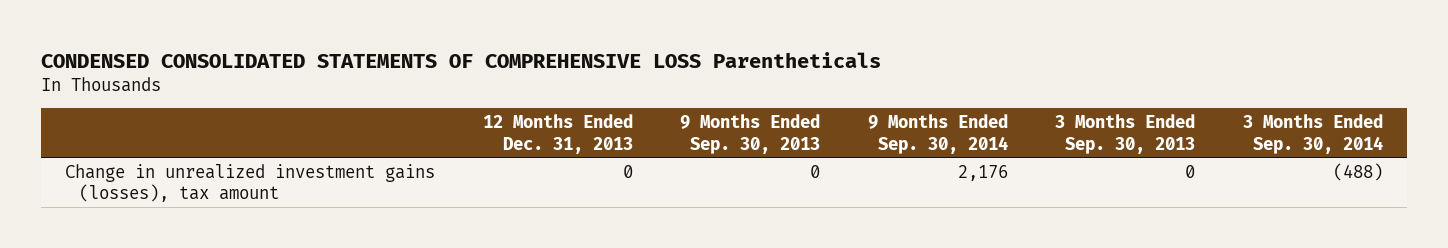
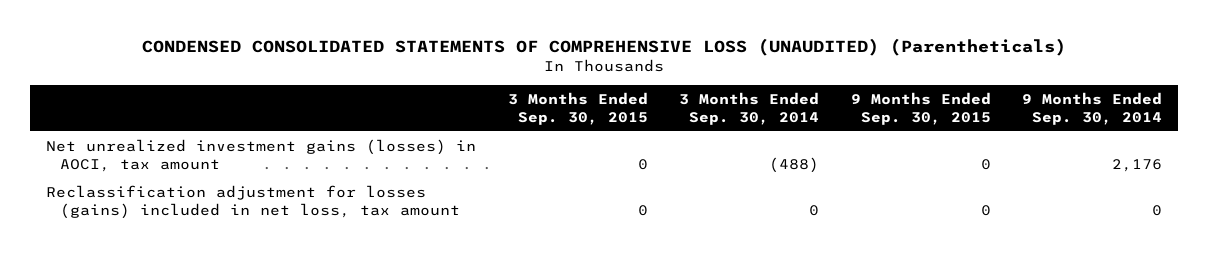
- CONDENSED CONSOLIDATED STATEMENTS OF COMPREHENSIVE LOSS Parentheticals
+ CONDENSED CONSOLIDATED STATEMENTS OF COMPREHENSIVE LOSS (UNAUDITED) (Parentheticals)
- | 12 Months Ended Dec. 31, 2013 | 9 Months Ended Sep. 30, 2013 | 9 Months Ended Sep. 30, 2014 | 3 Months Ended Sep. 30, 2013 | 3 Months Ended Sep. 30, 2014
+ | 3 Months Ended Sep. 30, 2015 | 3 Months Ended Sep. 30, 2014 | 9 Months Ended Sep. 30, 2015 | 9 Months Ended Sep. 30, 2014
- Change in unrealized investment gains (losses), tax amount | 0 | 0 | 2,176 | 0 | (488)
+ Net unrealized investment gains (losses) in AOCI, tax amount | 0 | (488) | 0 | 2,176
+ Reclassification adjustment for losses (gains) included in net loss, tax amount | 0 | 0 | 0 | 0

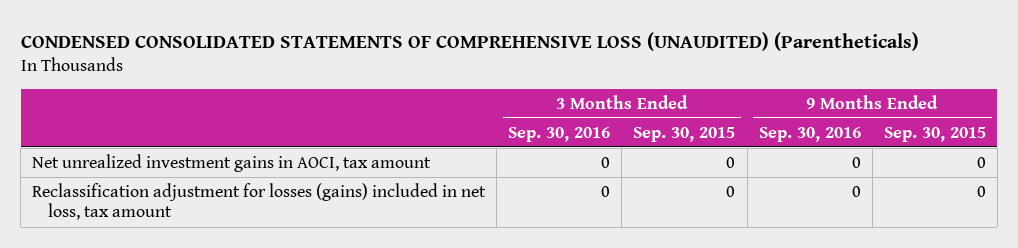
- | 3 Months Ended Sep. 30, 2015 | 3 Months Ended Sep. 30, 2014 | 9 Months Ended Sep. 30, 2015 | 9 Months Ended Sep. 30, 2014
+ | 3 Months Ended Sep. 30, 2016 | 3 Months Ended Sep. 30, 2015 | 9 Months Ended Sep. 30, 2016 | 9 Months Ended Sep. 30, 2015
- Net unrealized investment gains (losses) in AOCI, tax amount | 0 | (488) | 0 | 2,176
+ Net unrealized investment gains in AOCI, tax amount | 0 | 0 | 0 | 0

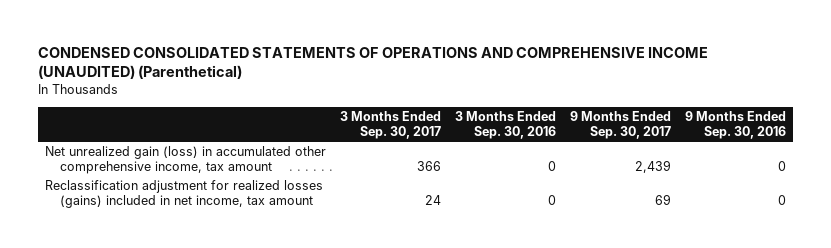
- CONDENSED CONSOLIDATED STATEMENTS OF COMPREHENSIVE LOSS (UNAUDITED) (Parentheticals)
+ CONDENSED CONSOLIDATED STATEMENTS OF OPERATIONS AND COMPREHENSIVE INCOME (UNAUDITED) (Parenthetical)
- | 3 Months Ended Sep. 30, 2016 | 3 Months Ended Sep. 30, 2015 | 9 Months Ended Sep. 30, 2016 | 9 Months Ended Sep. 30, 2015
+ | 3 Months Ended Sep. 30, 2017 | 3 Months Ended Sep. 30, 2016 | 9 Months Ended Sep. 30, 2017 | 9 Months Ended Sep. 30, 2016
- Net unrealized investment gains in AOCI, tax amount | 0 | 0 | 0 | 0
- Reclassification adjustment for losses (gains) included in net loss, tax amount | 0 | 0 | 0 | 0
+ Net unrealized gain (loss) in accumulated other comprehensive income, tax amount | 366 | 0 | 2,439 | 0
+ Reclassification adjustment for realized losses (gains) included in net income, tax amount | 24 | 0 | 69 | 0

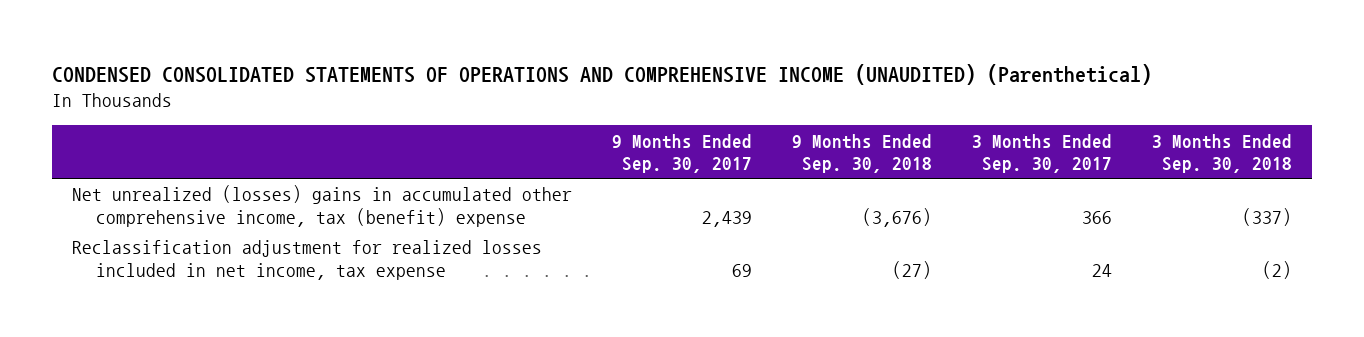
- | 3 Months Ended Sep. 30, 2017 | 3 Months Ended Sep. 30, 2016 | 9 Months Ended Sep. 30, 2017 | 9 Months Ended Sep. 30, 2016
+ | 9 Months Ended Sep. 30, 2017 | 9 Months Ended Sep. 30, 2018 | 3 Months Ended Sep. 30, 2017 | 3 Months Ended Sep. 30, 2018
- Net unrealized gain (loss) in accumulated other comprehensive income, tax amount | 366 | 0 | 2,439 | 0
- Reclassification adjustment for realized losses (gains) included in net income, tax amount | 24 | 0 | 69 | 0
+ Net unrealized (losses) gains in accumulated other comprehensive income, tax (benefit) expense | 2,439 | (3,676) | 366 | (337)
+ Reclassification adjustment for realized losses included in net income, tax expense | 69 | (27) | 24 | (2)

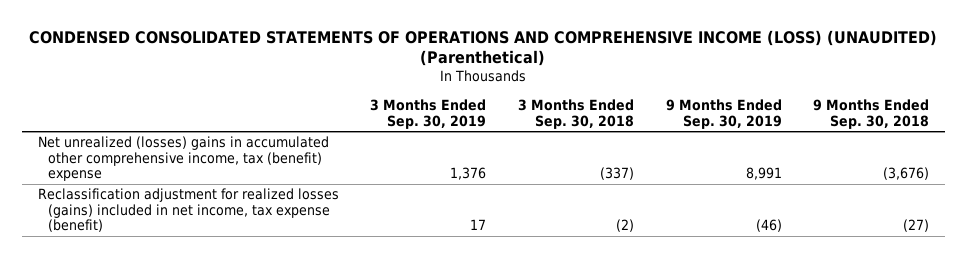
- CONDENSED CONSOLIDATED STATEMENTS OF OPERATIONS AND COMPREHENSIVE INCOME (UNAUDITED) (Parenthetical)
+ CONDENSED CONSOLIDATED STATEMENTS OF OPERATIONS AND COMPREHENSIVE INCOME (LOSS) (UNAUDITED) (Parenthetical)
- | 9 Months Ended Sep. 30, 2017 | 9 Months Ended Sep. 30, 2018 | 3 Months Ended Sep. 30, 2017 | 3 Months Ended Sep. 30, 2018
+ | 3 Months Ended Sep. 30, 2019 | 3 Months Ended Sep. 30, 2018 | 9 Months Ended Sep. 30, 2019 | 9 Months Ended Sep. 30, 2018
- Reclassification adjustment for realized losses included in net income, tax expense | 69 | (27) | 24 | (2)
+ Reclassification adjustment for realized losses (gains) included in net income, tax expense (benefit) | 17 | (2) | (46) | (27)

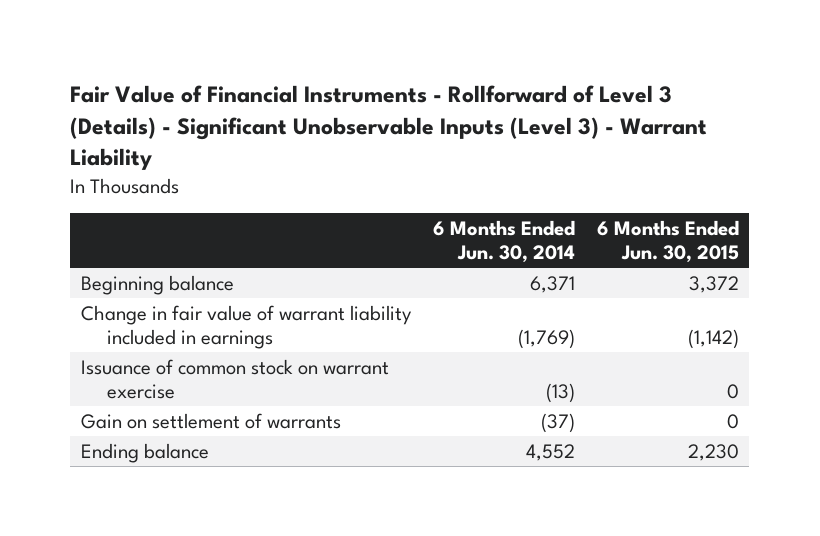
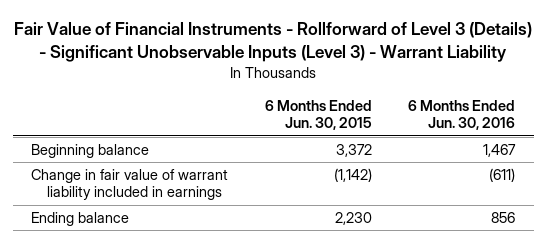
- | 6 Months Ended Jun. 30, 2014 | 6 Months Ended Jun. 30, 2015
+ | 6 Months Ended Jun. 30, 2015 | 6 Months Ended Jun. 30, 2016
- Issuance of common stock on warrant exercise | (13) | 0
- Gain on settlement of warrants | (37) | 0

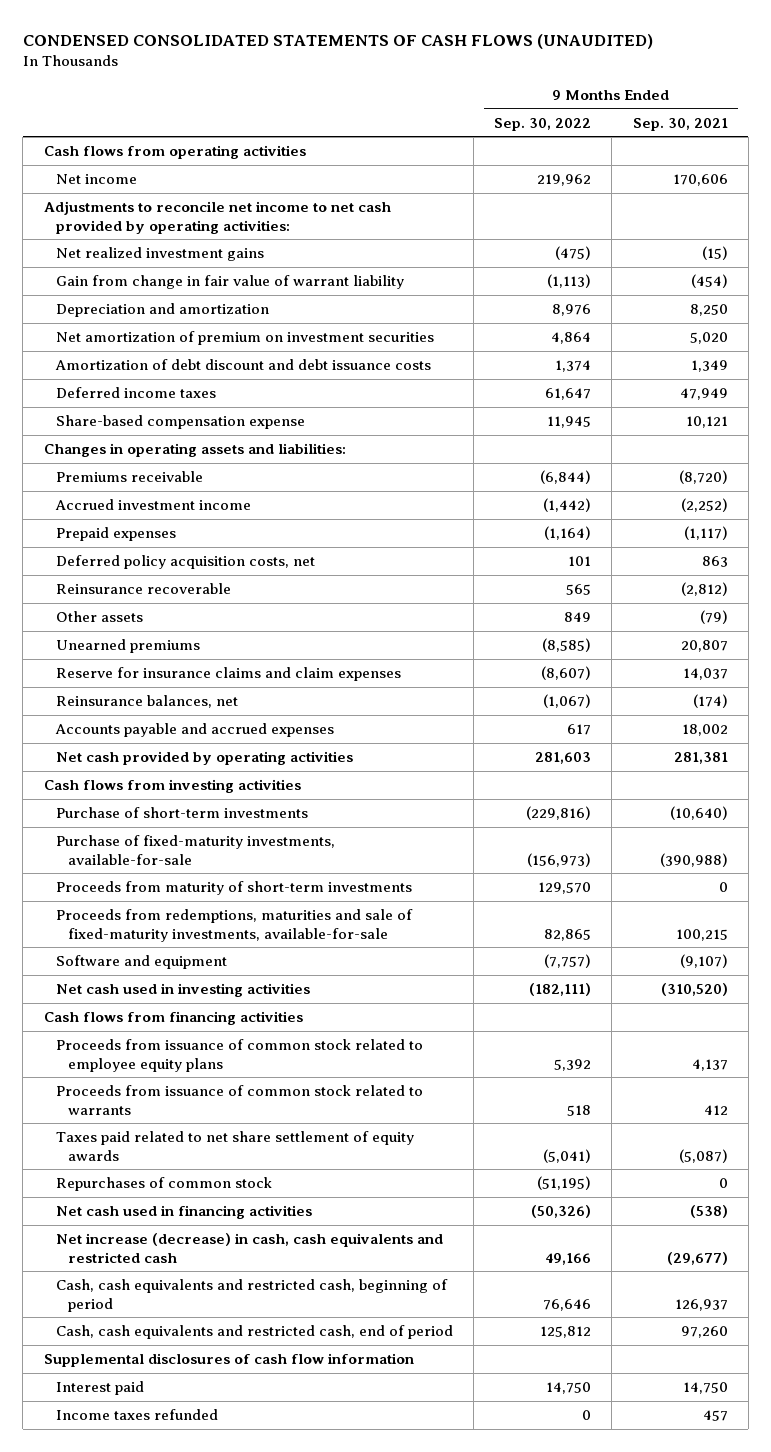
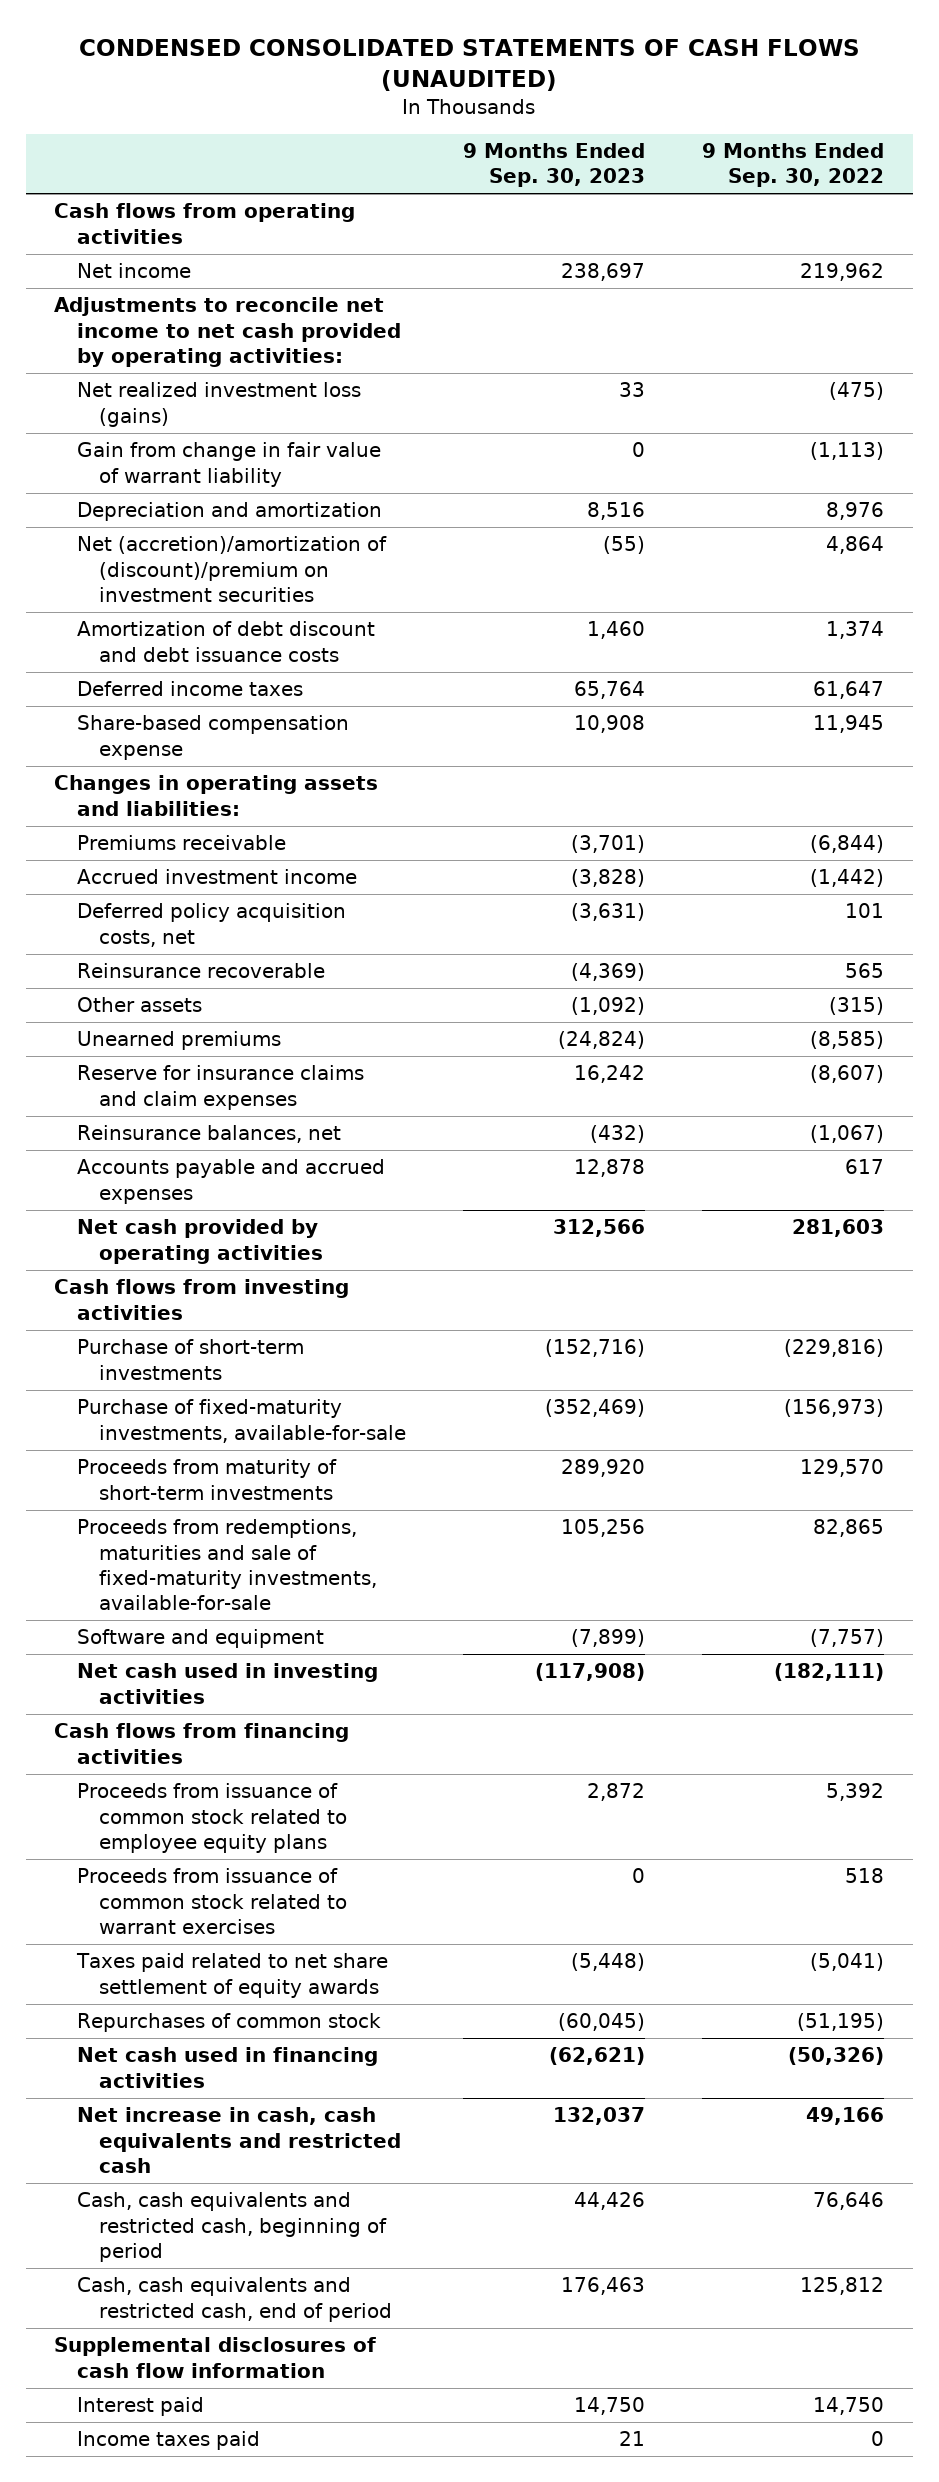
- | 9 Months Ended Sep. 30, 2022 | 9 Months Ended Sep. 30, 2021
+ | 9 Months Ended Sep. 30, 2023 | 9 Months Ended Sep. 30, 2022
- Net realized investment gains | (475) | (15)
+ Net realized investment loss (gains) | 33 | (475)
- Net amortization of premium on investment securities | 4,864 | 5,020
+ Net (accretion)/amortization of (discount)/premium on investment securities | (55) | 4,864
- Prepaid expenses | (1,164) | (1,117)
- Other assets | 849 | (79)
+ Other assets | (1,092) | (315)
- Proceeds from issuance of common stock related to warrants | 518 | 412
+ Proceeds from issuance of common stock related to warrant exercises | 0 | 518
- Net increase (decrease) in cash, cash equivalents and restricted cash | 49,166 | (29,677)
+ Net increase in cash, cash equivalents and restricted cash | 132,037 | 49,166
- Income taxes refunded | 0 | 457
+ Income taxes paid | 21 | 0

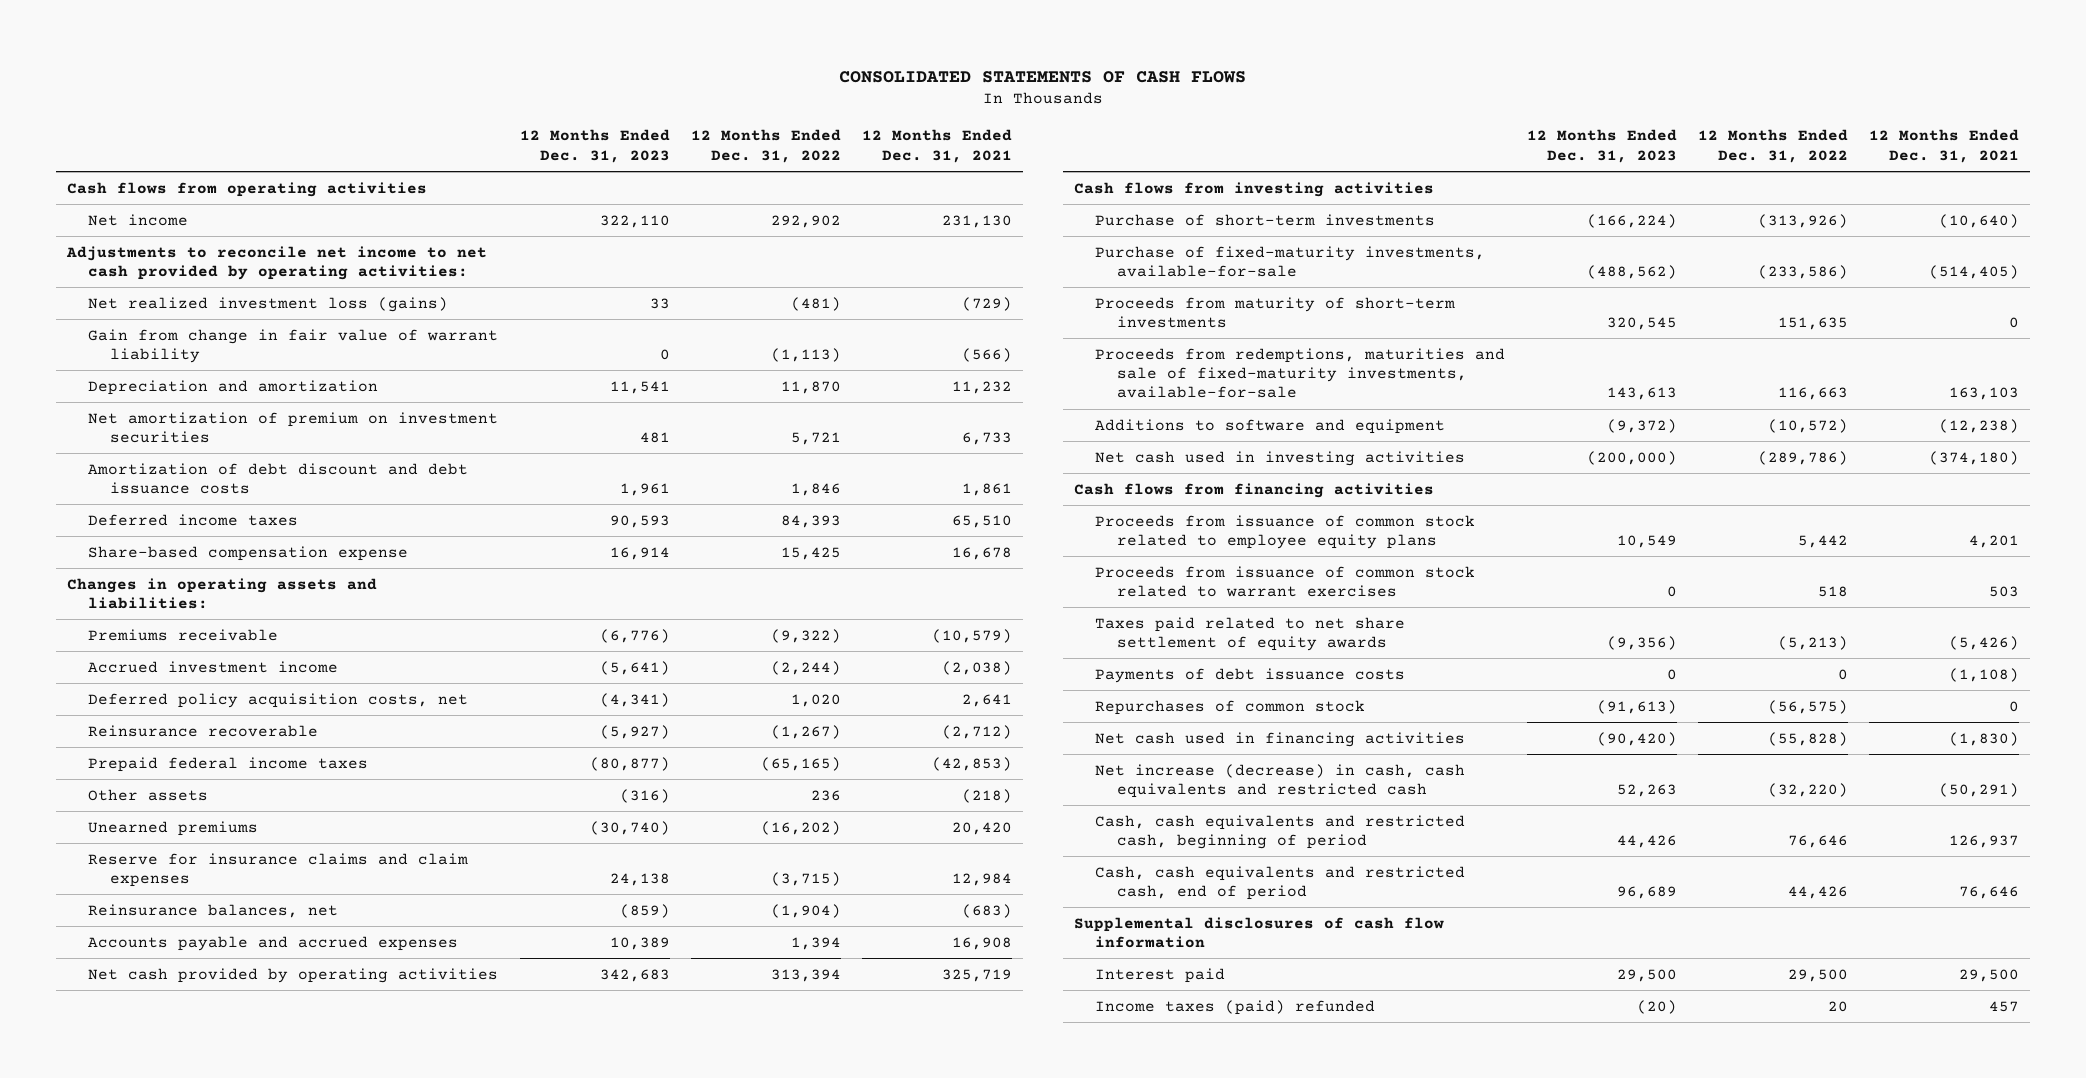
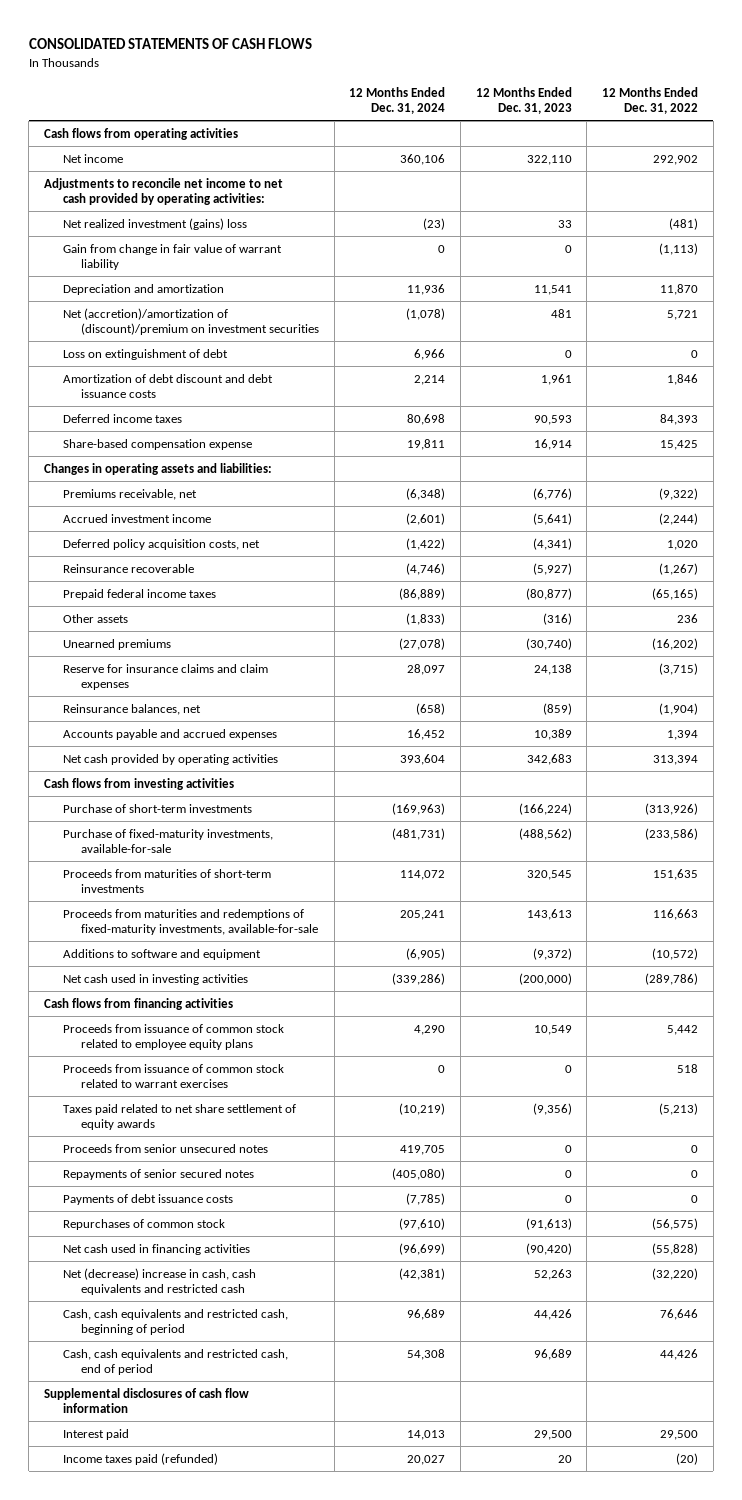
- | 12 Months Ended Dec. 31, 2023 | 12 Months Ended Dec. 31, 2022 | 12 Months Ended Dec. 31, 2021
+ | 12 Months Ended Dec. 31, 2024 | 12 Months Ended Dec. 31, 2023 | 12 Months Ended Dec. 31, 2022
- Net realized investment loss (gains) | 33 | (481) | (729)
+ Net realized investment (gains) loss | (23) | 33 | (481)
- Net amortization of premium on investment securities | 481 | 5,721 | 6,733
+ Net (accretion)/amortization of (discount)/premium on investment securities | (1,078) | 481 | 5,721
+ Loss on extinguishment of debt | 6,966 | 0 | 0
- Premiums receivable | (6,776) | (9,322) | (10,579)
+ Premiums receivable, net | (6,348) | (6,776) | (9,322)
- Proceeds from maturity of short-term investments | 320,545 | 151,635 | 0
- Proceeds from redemptions, maturities and sale of fixed-maturity investments, available-for-sale | 143,613 | 116,663 | 163,103
+ Proceeds from maturities of short-term investments | 114,072 | 320,545 | 151,635
+ Proceeds from maturities and redemptions of fixed-maturity investments, available-for-sale | 205,241 | 143,613 | 116,663
+ Proceeds from senior unsecured notes | 419,705 | 0 | 0
+ Repayments of senior secured notes | (405,080) | 0 | 0
- Net increase (decrease) in cash, cash equivalents and restricted cash | 52,263 | (32,220) | (50,291)
+ Net (decrease) increase in cash, cash equivalents and restricted cash | (42,381) | 52,263 | (32,220)
- Income taxes (paid) refunded | (20) | 20 | 457
+ Income taxes paid (refunded) | 20,027 | 20 | (20)

